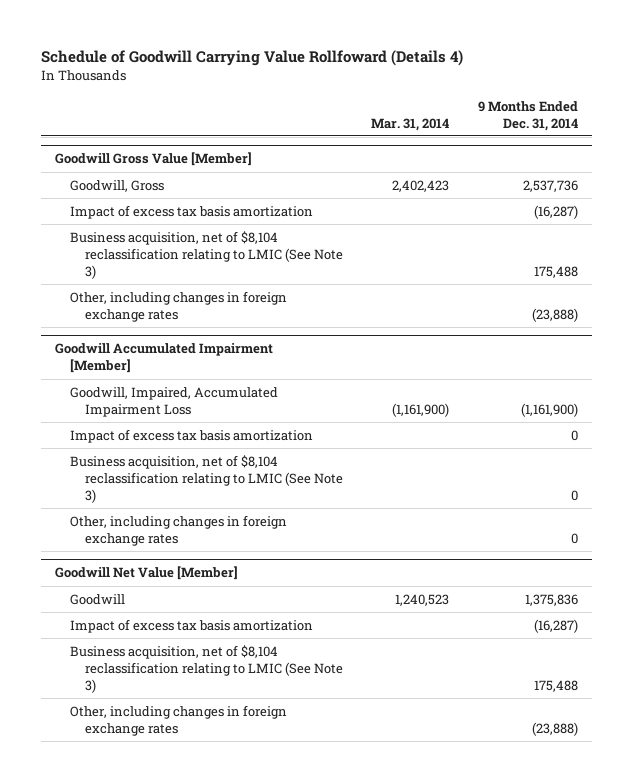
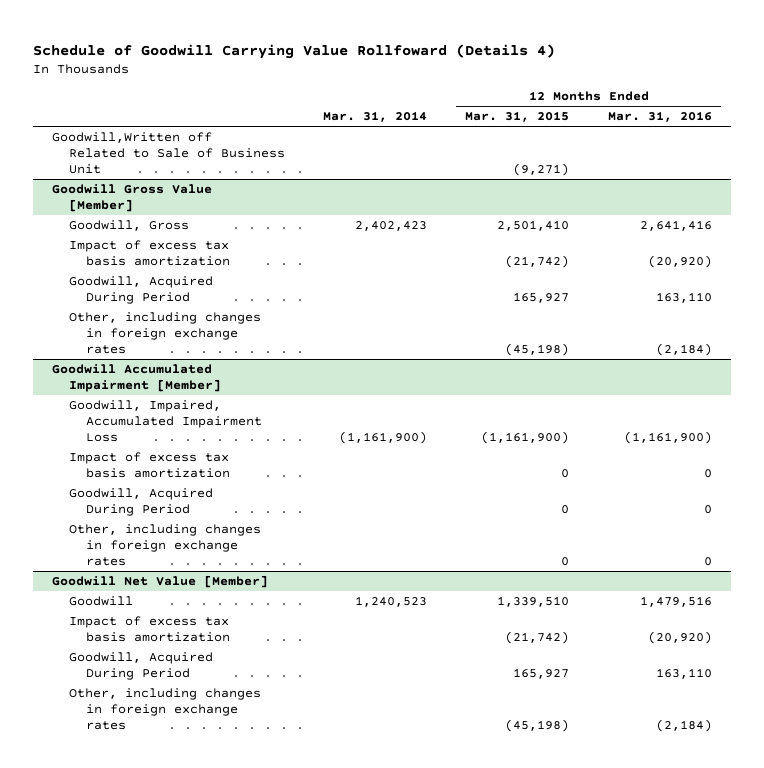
- | Mar. 31, 2014 | 9 Months Ended Dec. 31, 2014
+ | Mar. 31, 2014 | 12 Months Ended Mar. 31, 2015 | 12 Months Ended Mar. 31, 2016
+ Goodwill,Written off Related to Sale of Business Unit | | (9,271) |
@ Goodwill Gross Value [Member]
- Business acquisition, net of $8,104 reclassification relating to LMIC (See Note 3) | | 175,488
+ Goodwill, Acquired During Period | | 165,927 | 163,110
@ Goodwill Accumulated Impairment [Member]
- Business acquisition, net of $8,104 reclassification relating to LMIC (See Note 3) | | 0
+ Goodwill, Acquired During Period | | 0 | 0
@ Goodwill Net Value [Member]
- Business acquisition, net of $8,104 reclassification relating to LMIC (See Note 3) | | 175,488
+ Goodwill, Acquired During Period | | 165,927 | 163,110

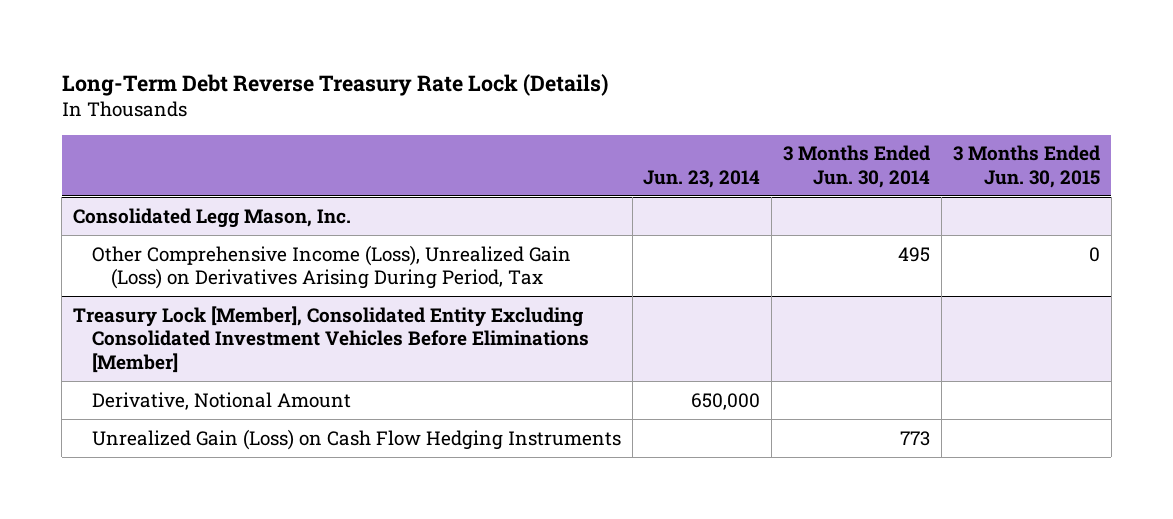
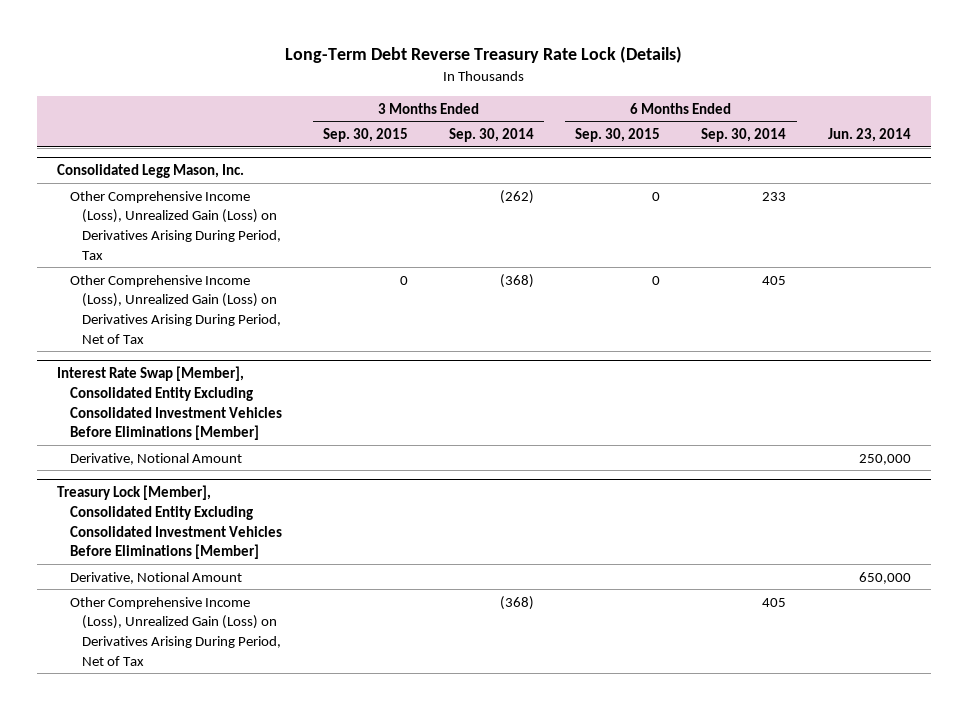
- | Jun. 23, 2014 | 3 Months Ended Jun. 30, 2014 | 3 Months Ended Jun. 30, 2015
+ | 3 Months Ended Sep. 30, 2015 | 3 Months Ended Sep. 30, 2014 | 6 Months Ended Sep. 30, 2015 | 6 Months Ended Sep. 30, 2014 | Jun. 23, 2014
@ Consolidated Legg Mason, Inc.
+ Other Comprehensive Income (Loss), Unrealized Gain (Loss) on Derivatives Arising During Period, Net of Tax | 0 | (368) | 0 | 405 |
+ Interest Rate Swap [Member], Consolidated Entity Excluding Consolidated Investment Vehicles Before Eliminations [Member]
+ Derivative, Notional Amount | | | | | 250,000
@ Treasury Lock [Member], Consolidated Entity Excluding Consolidated Investment Vehicles Before Eliminations [Member]
- Unrealized Gain (Loss) on Cash Flow Hedging Instruments | | 773 |
+ Other Comprehensive Income (Loss), Unrealized Gain (Loss) on Derivatives Arising During Period, Net of Tax | | (368) | | 405 |

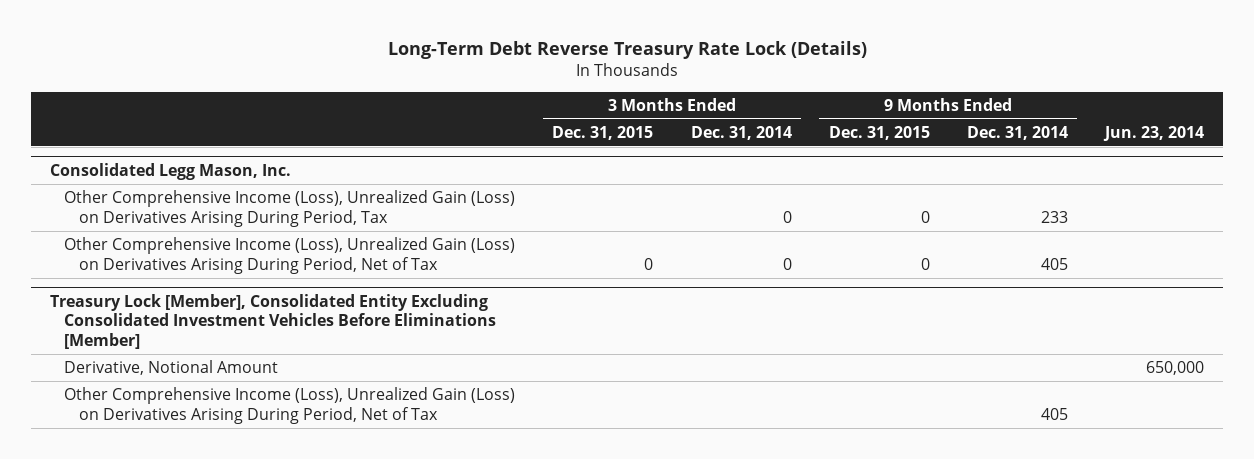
- | 3 Months Ended Sep. 30, 2015 | 3 Months Ended Sep. 30, 2014 | 6 Months Ended Sep. 30, 2015 | 6 Months Ended Sep. 30, 2014 | Jun. 23, 2014
+ | 3 Months Ended Dec. 31, 2015 | 3 Months Ended Dec. 31, 2014 | 9 Months Ended Dec. 31, 2015 | 9 Months Ended Dec. 31, 2014 | Jun. 23, 2014
- Interest Rate Swap [Member], Consolidated Entity Excluding Consolidated Investment Vehicles Before Eliminations [Member]
- Derivative, Notional Amount | | | | | 250,000

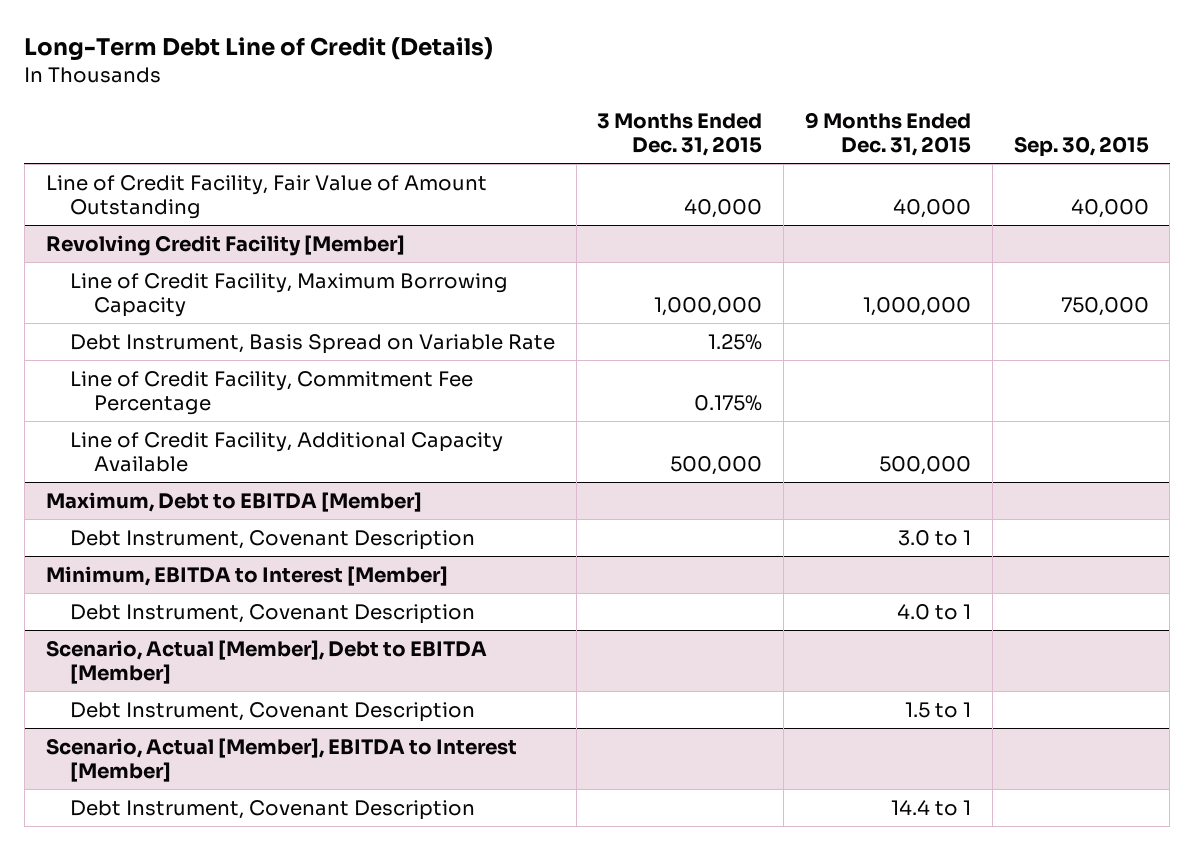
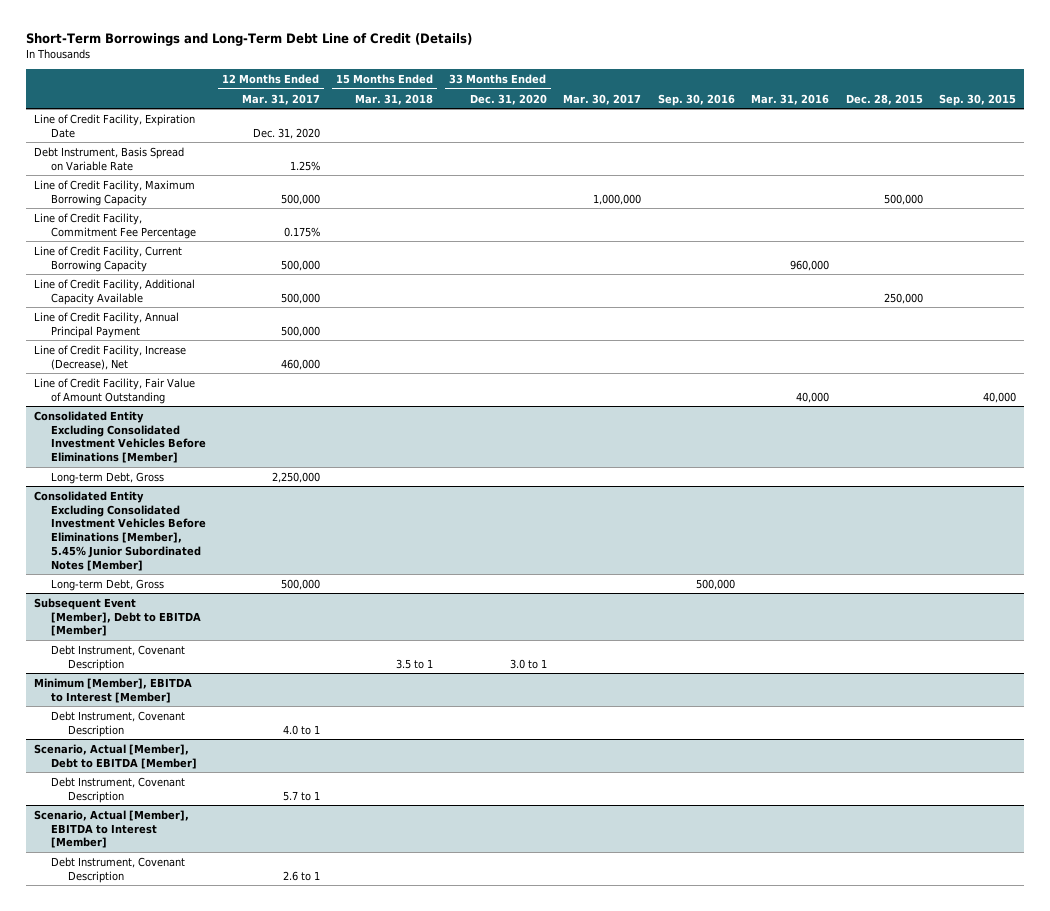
- Long-Term Debt Line of Credit (Details)
+ Short-Term Borrowings and Long-Term Debt Line of Credit (Details)
- | 3 Months Ended Dec. 31, 2015 | 9 Months Ended Dec. 31, 2015 | Sep. 30, 2015
+ | 12 Months Ended Mar. 31, 2017 | 15 Months Ended Mar. 31, 2018 | 33 Months Ended Dec. 31, 2020 | Mar. 30, 2017 | Sep. 30, 2016 | Mar. 31, 2016 | Dec. 28, 2015 | Sep. 30, 2015
+ Line of Credit Facility, Expiration Date | Dec. 31, 2020 | | | | | | |
+ Debt Instrument, Basis Spread on Variable Rate | 1.25% | | | | | | |
+ Line of Credit Facility, Maximum Borrowing Capacity | 500,000 | | | 1,000,000 | | | 500,000 |
+ Line of Credit Facility, Commitment Fee Percentage | 0.175% | | | | | | |
+ Line of Credit Facility, Current Borrowing Capacity | 500,000 | | | | | 960,000 | |
+ Line of Credit Facility, Additional Capacity Available | 500,000 | | | | | | 250,000 |
+ Line of Credit Facility, Annual Principal Payment | 500,000 | | | | | | |
+ Line of Credit Facility, Increase (Decrease), Net | 460,000 | | | | | | |
- Revolving Credit Facility [Member]
- Line of Credit Facility, Maximum Borrowing Capacity | 1,000,000 | 1,000,000 | 750,000
- Debt Instrument, Basis Spread on Variable Rate | 1.25% | |
- Line of Credit Facility, Commitment Fee Percentage | 0.175% | |
- Line of Credit Facility, Additional Capacity Available | 500,000 | 500,000 |
- Maximum, Debt to EBITDA [Member]
+ Consolidated Entity Excluding Consolidated Investment Vehicles Before Eliminations [Member]
+ Long-term Debt, Gross | 2,250,000 | | | | | | |
+ Consolidated Entity Excluding Consolidated Investment Vehicles Before Eliminations [Member], 5.45% Junior Subordinated Notes [Member]
+ Long-term Debt, Gross | 500,000 | | | | 500,000 | | |
+ Subsequent Event [Member], Debt to EBITDA [Member]
- Minimum, EBITDA to Interest [Member]
+ Minimum [Member], EBITDA to Interest [Member]

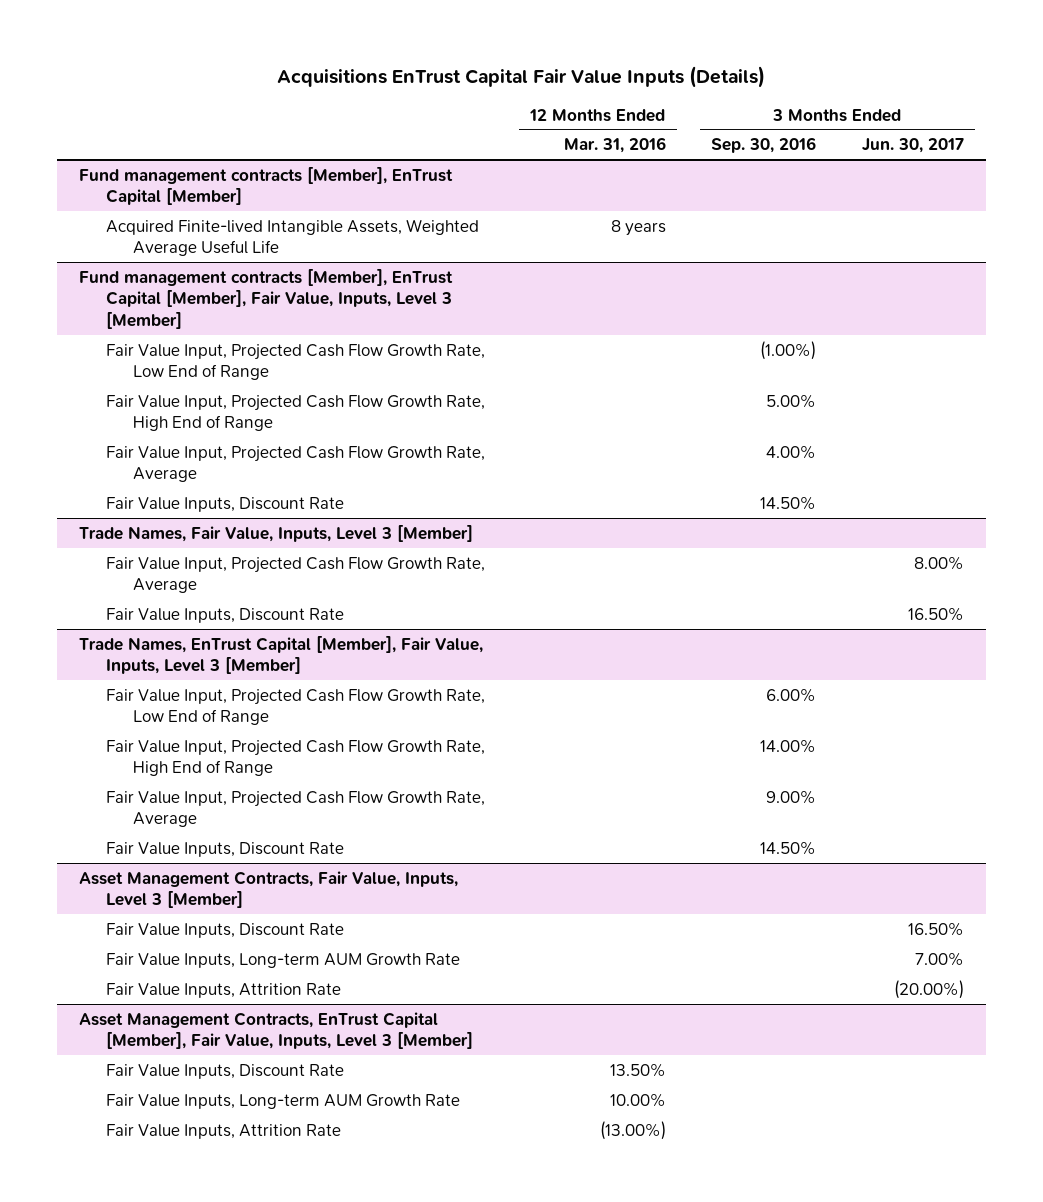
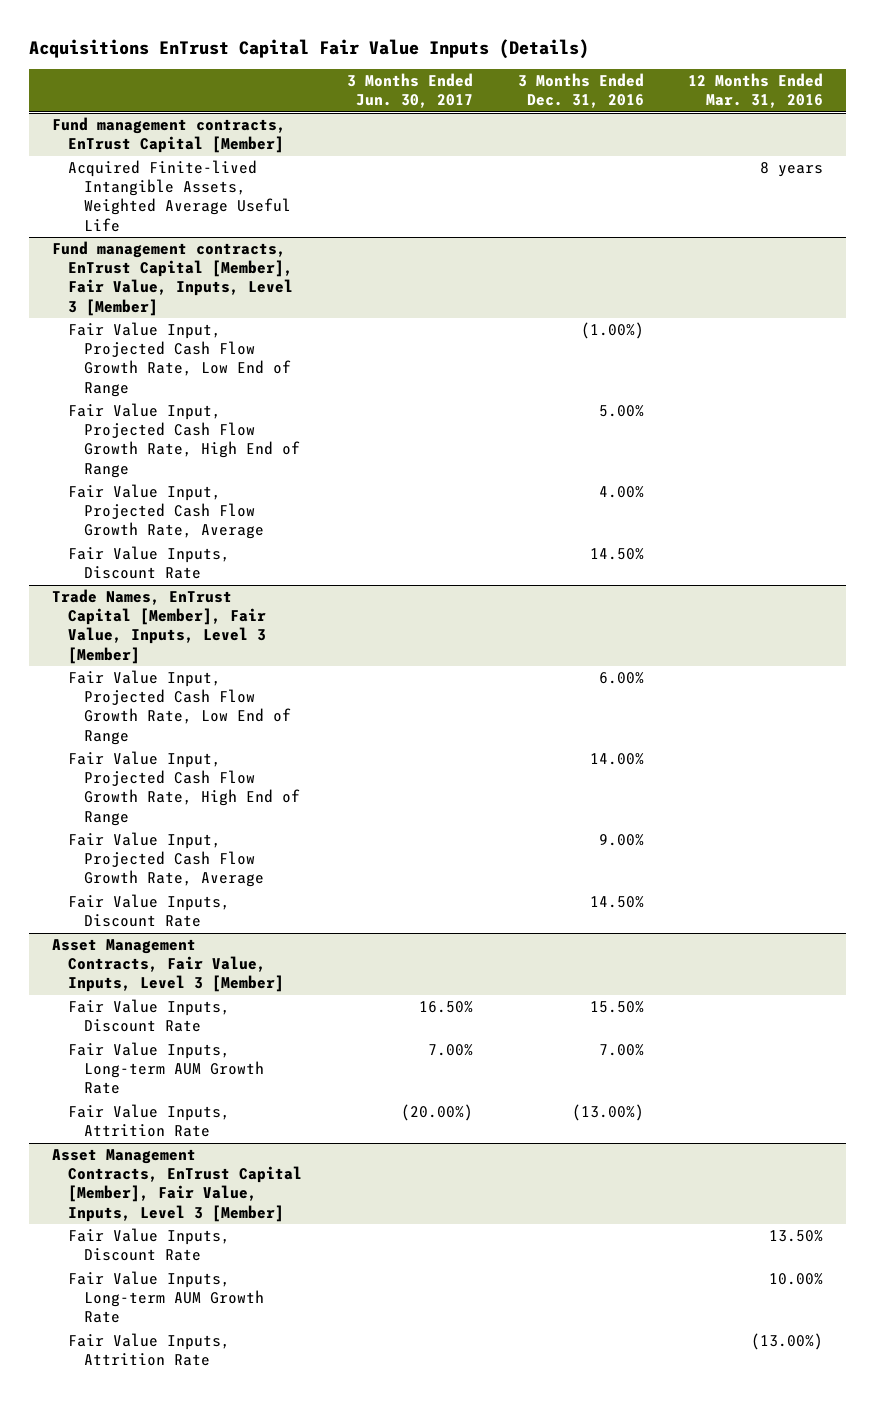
- | 12 Months Ended Mar. 31, 2016 | 3 Months Ended Sep. 30, 2016 | 3 Months Ended Jun. 30, 2017
+ | 3 Months Ended Jun. 30, 2017 | 3 Months Ended Dec. 31, 2016 | 12 Months Ended Mar. 31, 2016
- Fund management contracts [Member], EnTrust Capital [Member]
+ Fund management contracts, EnTrust Capital [Member]
- Fund management contracts [Member], EnTrust Capital [Member], Fair Value, Inputs, Level 3 [Member]
+ Fund management contracts, EnTrust Capital [Member], Fair Value, Inputs, Level 3 [Member]
- Trade Names, Fair Value, Inputs, Level 3 [Member]
- Fair Value Input, Projected Cash Flow Growth Rate, Average | | | 8.00%
- Fair Value Inputs, Discount Rate | | | 16.50%

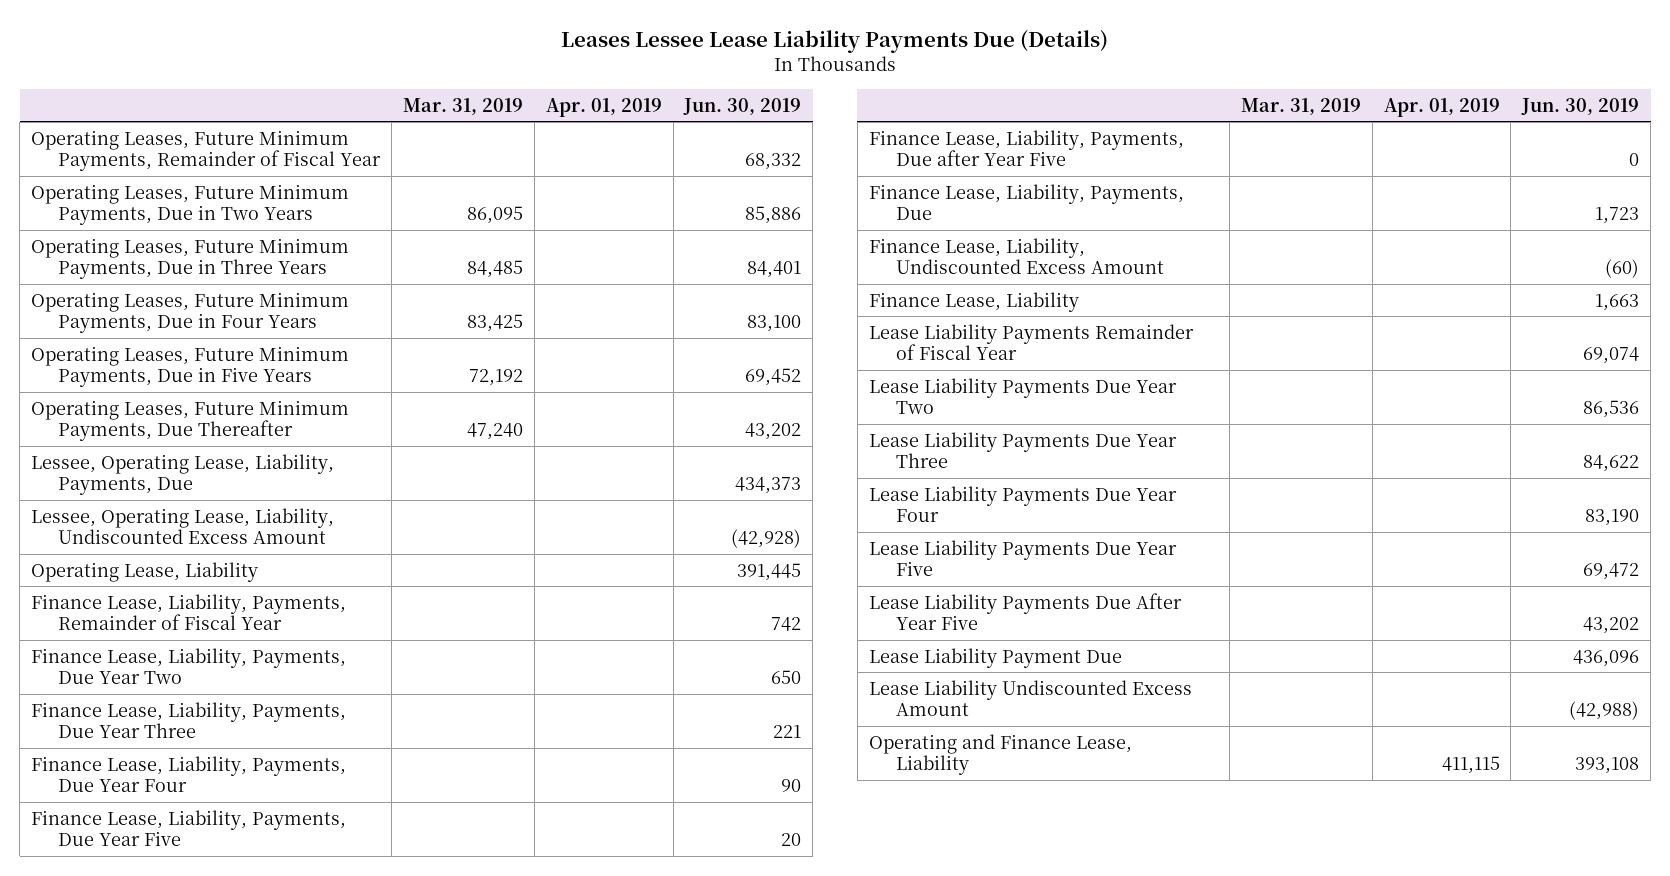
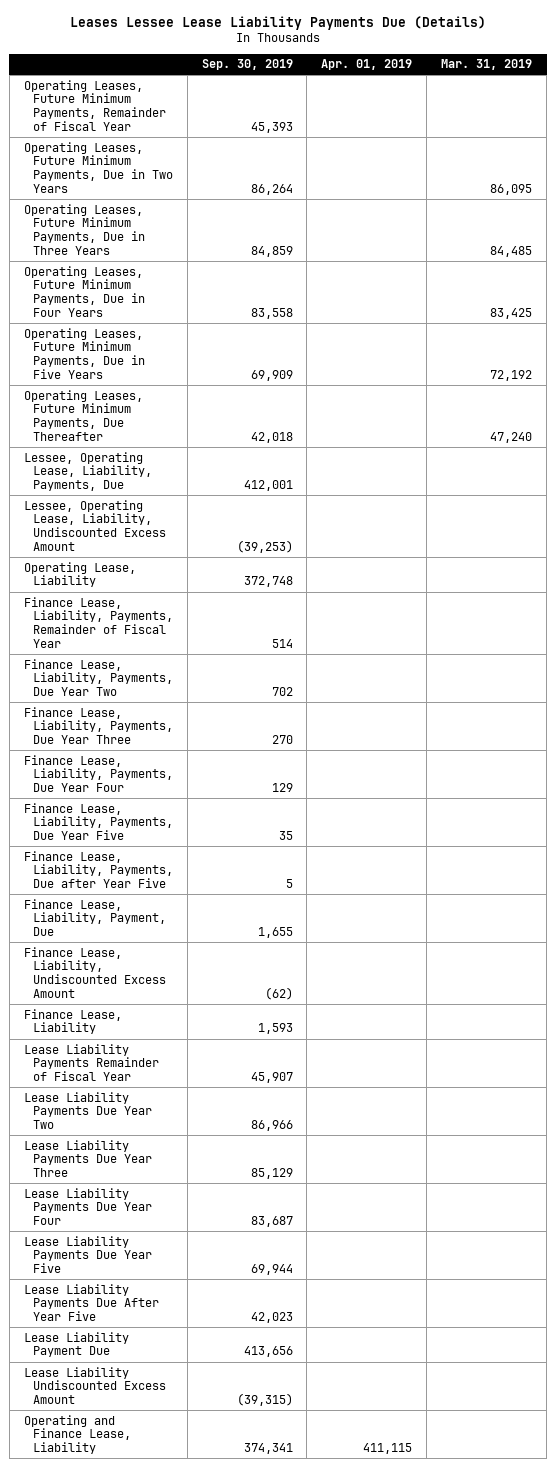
- | Mar. 31, 2019 | Apr. 01, 2019 | Jun. 30, 2019
+ | Sep. 30, 2019 | Apr. 01, 2019 | Mar. 31, 2019
- Finance Lease, Liability, Payments, Due | | | 1,723
+ Finance Lease, Liability, Payment, Due | 1,655 | |

